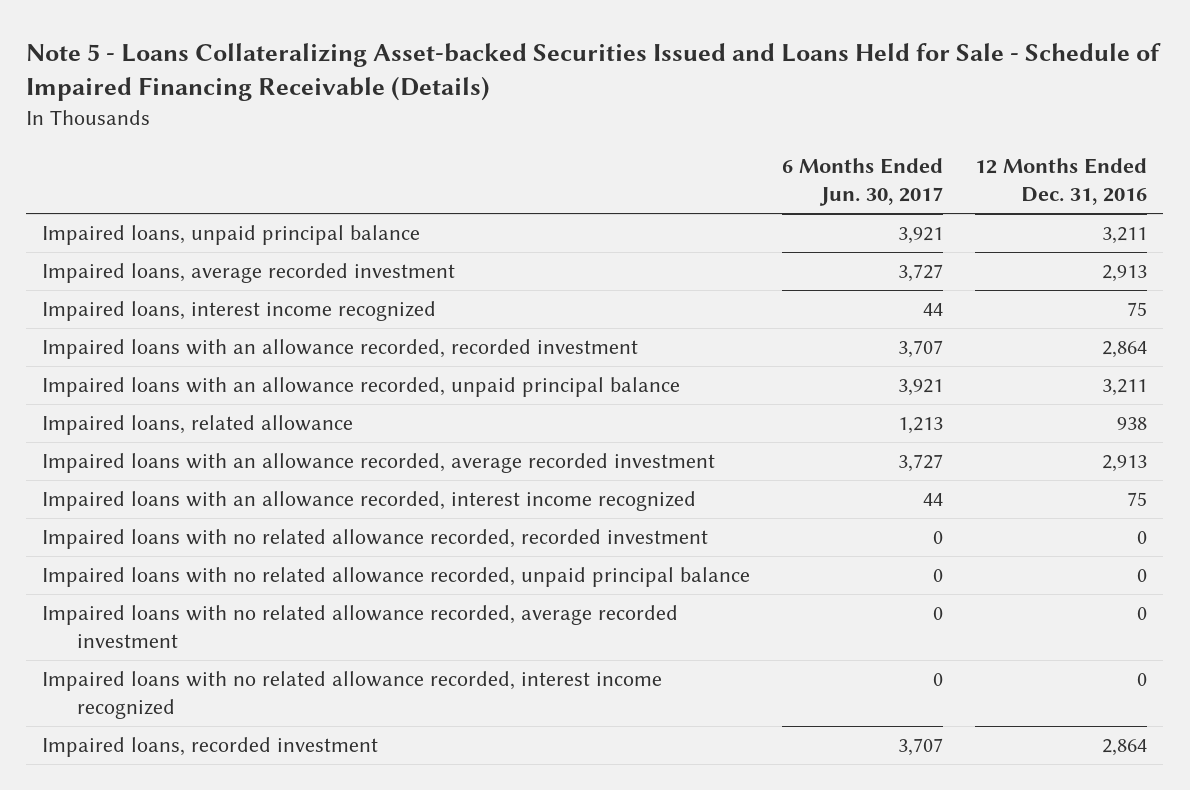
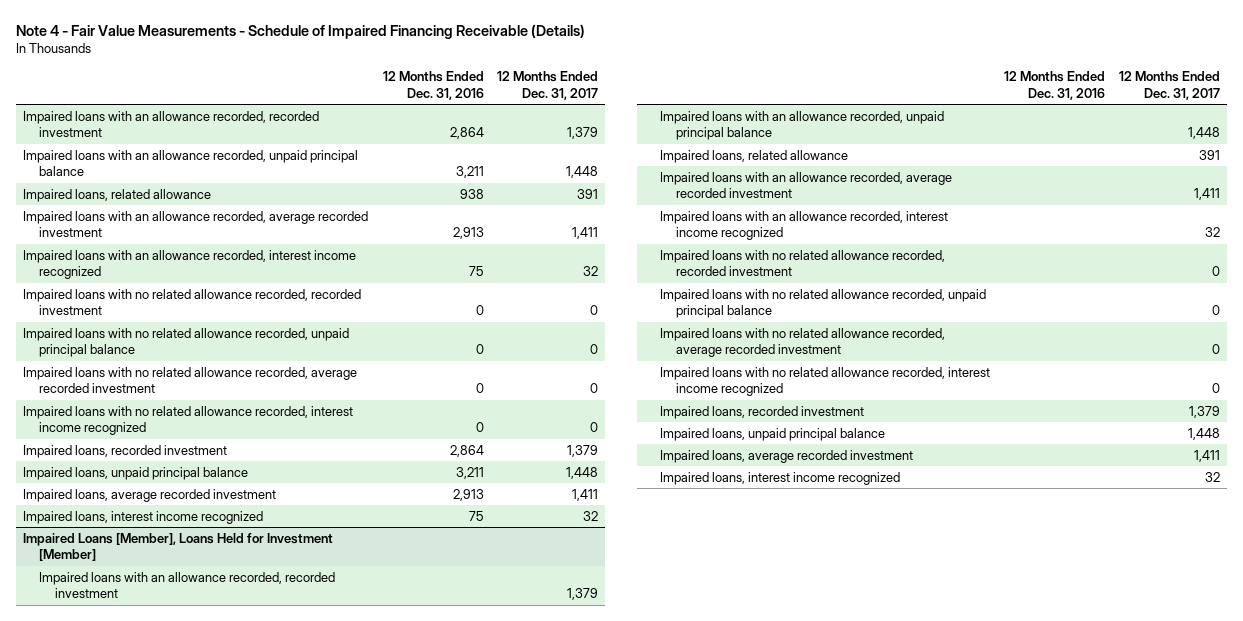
- Note 5 - Loans Collateralizing Asset-backed Securities Issued and Loans Held for Sale - Schedule of Impaired Financing Receivable (Details)
+ Note 4 - Fair Value Measurements - Schedule of Impaired Financing Receivable (Details)
- | 6 Months Ended Jun. 30, 2017 | 12 Months Ended Dec. 31, 2016
+ | 12 Months Ended Dec. 31, 2016 | 12 Months Ended Dec. 31, 2017
moved down: Impaired loans, unpaid principal balance | 3,211 | 1,448
moved down: Impaired loans, average recorded investment | 2,913 | 1,411
moved down: Impaired loans, interest income recognized | 75 | 32
+ Impaired Loans [Member], Loans Held for Investment [Member]
+ Impaired loans with an allowance recorded, recorded investment | | 1,379
+ Impaired loans with an allowance recorded, unpaid principal balance | | 1,448
+ Impaired loans, related allowance | | 391
+ Impaired loans with an allowance recorded, average recorded investment | | 1,411
+ Impaired loans with an allowance recorded, interest income recognized | | 32
+ Impaired loans with no related allowance recorded, recorded investment | | 0
+ Impaired loans with no related allowance recorded, unpaid principal balance | | 0
+ Impaired loans with no related allowance recorded, average recorded investment | | 0
+ Impaired loans with no related allowance recorded, interest income recognized | | 0
+ Impaired loans, recorded investment | | 1,379
+ Impaired loans, unpaid principal balance | | 1,448
+ Impaired loans, average recorded investment | | 1,411
+ Impaired loans, interest income recognized | | 32

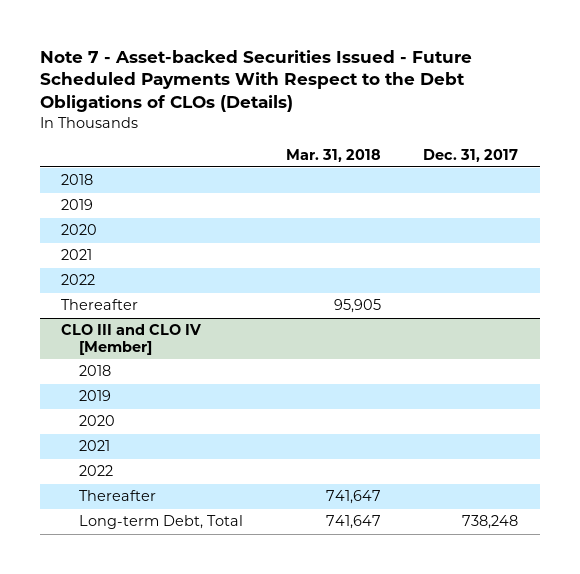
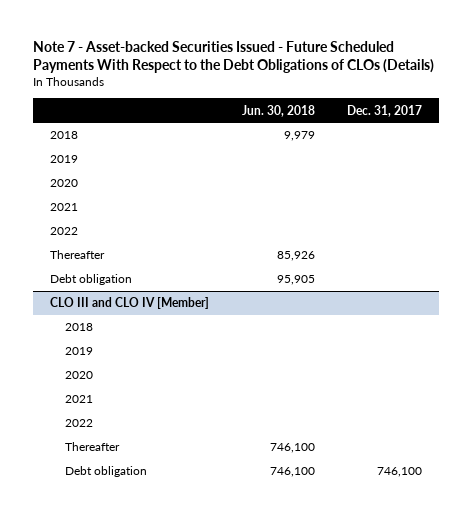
- | Mar. 31, 2018 | Dec. 31, 2017
+ | Jun. 30, 2018 | Dec. 31, 2017
+ Debt obligation | 95,905 |
@ CLO III and CLO IV [Member]
- Long-term Debt, Total | 741,647 | 738,248
+ Debt obligation | 746,100 | 746,100

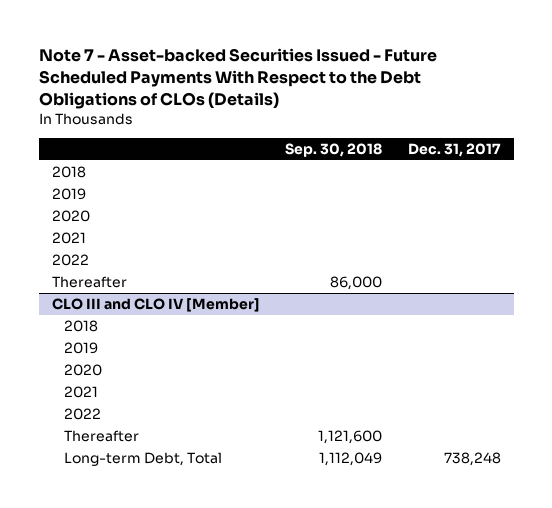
- | Jun. 30, 2018 | Dec. 31, 2017
+ | Sep. 30, 2018 | Dec. 31, 2017
- Debt obligation | 95,905 |
@ CLO III and CLO IV [Member]
- Debt obligation | 746,100 | 746,100
+ Long-term Debt, Total | 1,112,049 | 738,248

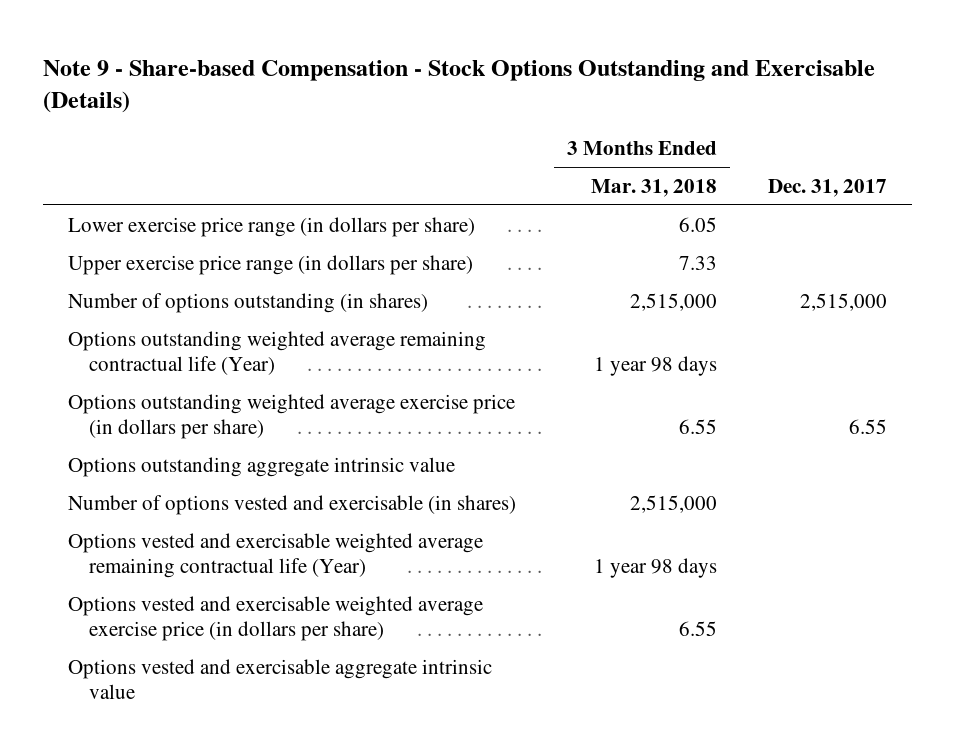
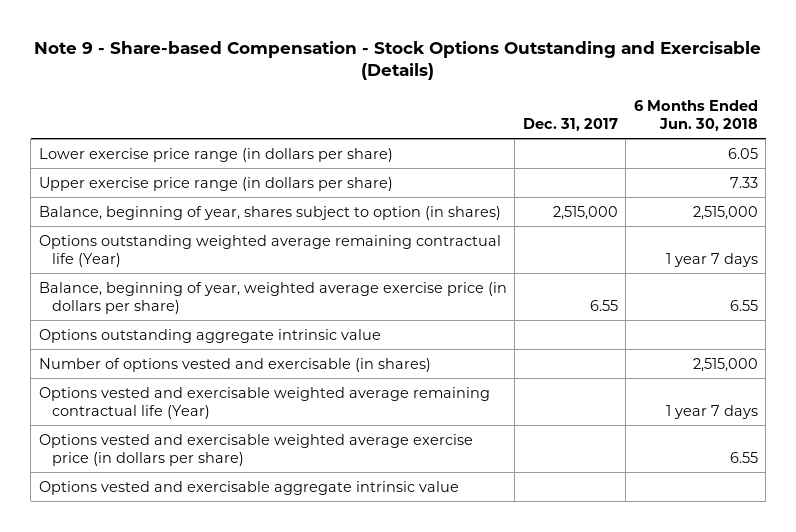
- | 3 Months Ended Mar. 31, 2018 | Dec. 31, 2017
+ | Dec. 31, 2017 | 6 Months Ended Jun. 30, 2018
- Number of options outstanding (in shares) | 2,515,000 | 2,515,000
+ Balance, beginning of year, shares subject to option (in shares) | 2,515,000 | 2,515,000
- Options outstanding weighted average exercise price (in dollars per share) | 6.55 | 6.55
+ Balance, beginning of year, weighted average exercise price (in dollars per share) | 6.55 | 6.55

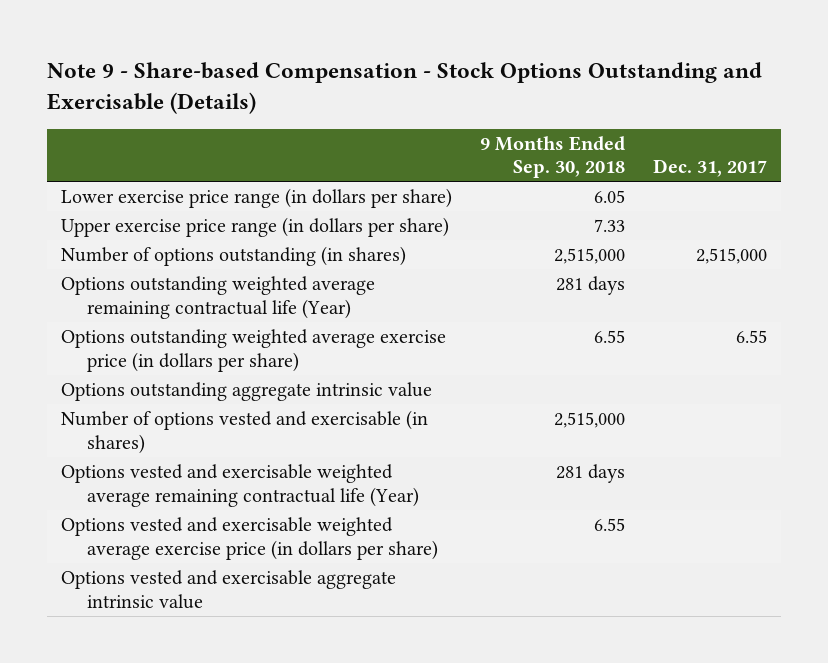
- | Dec. 31, 2017 | 6 Months Ended Jun. 30, 2018
+ | 9 Months Ended Sep. 30, 2018 | Dec. 31, 2017
- Balance, beginning of year, shares subject to option (in shares) | 2,515,000 | 2,515,000
+ Number of options outstanding (in shares) | 2,515,000 | 2,515,000
- Balance, beginning of year, weighted average exercise price (in dollars per share) | 6.55 | 6.55
+ Options outstanding weighted average exercise price (in dollars per share) | 6.55 | 6.55

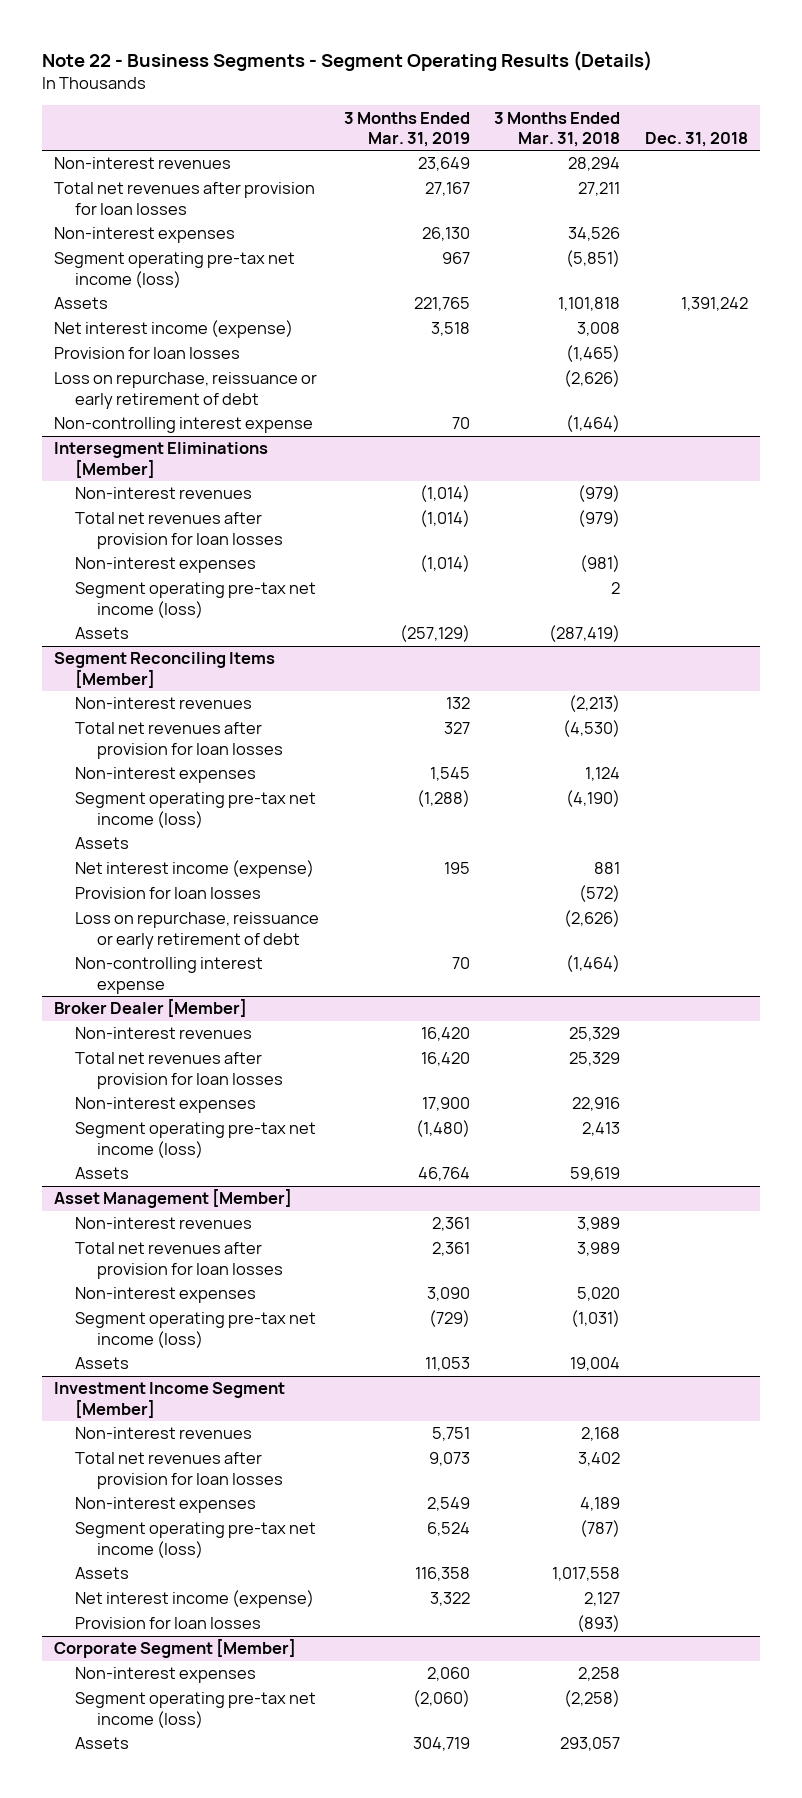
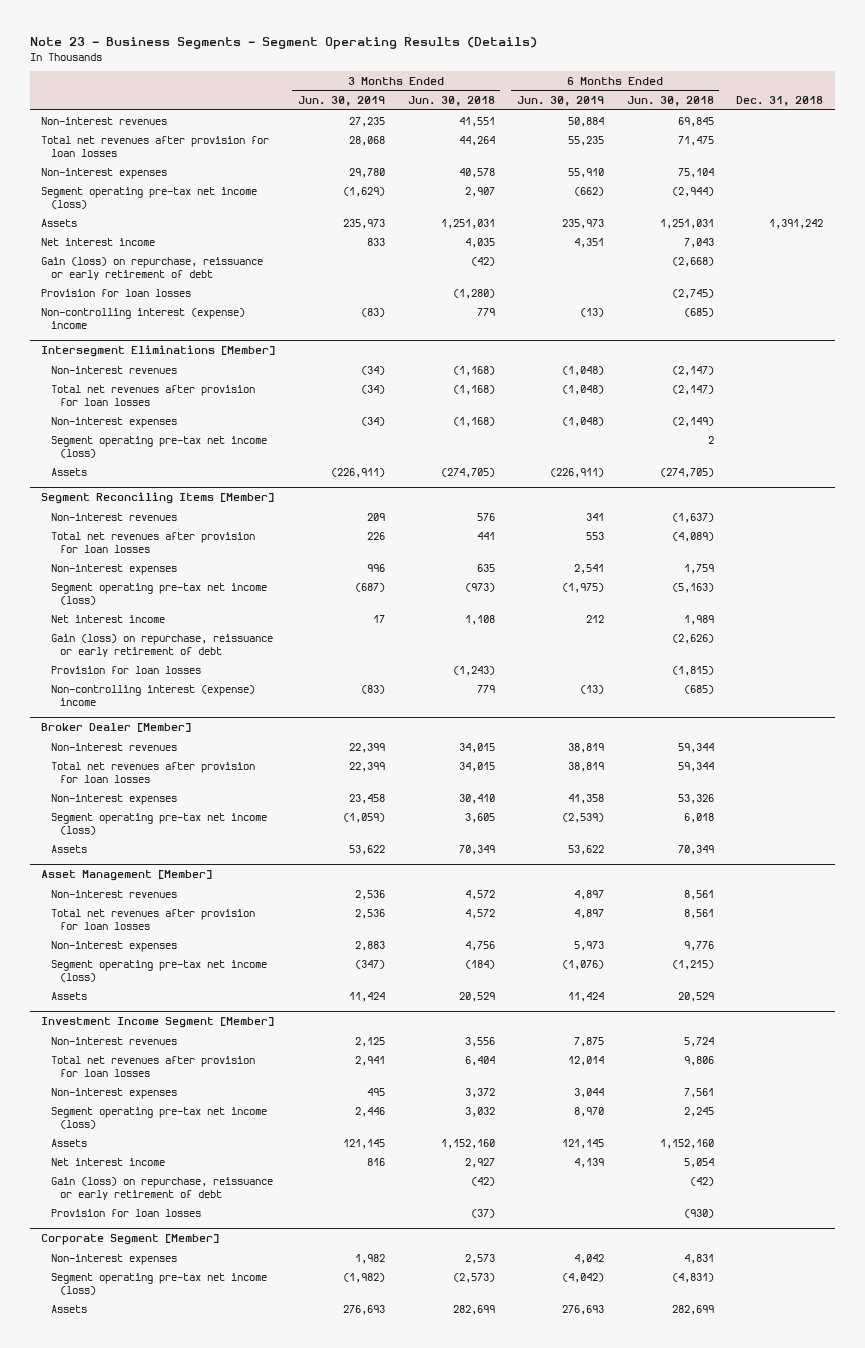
- Note 22 - Business Segments - Segment Operating Results (Details)
+ Note 23 - Business Segments - Segment Operating Results (Details)
- | 3 Months Ended Mar. 31, 2019 | 3 Months Ended Mar. 31, 2018 | Dec. 31, 2018
+ | 3 Months Ended Jun. 30, 2019 | 3 Months Ended Jun. 30, 2018 | 6 Months Ended Jun. 30, 2019 | 6 Months Ended Jun. 30, 2018 | Dec. 31, 2018
- Net interest income (expense) | 3,518 | 3,008 |
+ Net interest income | 833 | 4,035 | 4,351 | 7,043 |
+ Gain (loss) on repurchase, reissuance or early retirement of debt | | (42) | | (2,668) |
- Loss on repurchase, reissuance or early retirement of debt | | (2,626) |
- Non-controlling interest expense | 70 | (1,464) |
+ Non-controlling interest (expense) income | (83) | 779 | (13) | (685) |
@ Segment Reconciling Items [Member]
- Assets
- Net interest income (expense) | 195 | 881 |
+ Net interest income | 17 | 1,108 | 212 | 1,989 |
+ Gain (loss) on repurchase, reissuance or early retirement of debt | | | | (2,626) |
- Loss on repurchase, reissuance or early retirement of debt | | (2,626) |
- Non-controlling interest expense | 70 | (1,464) |
+ Non-controlling interest (expense) income | (83) | 779 | (13) | (685) |
@ Investment Income Segment [Member]
- Net interest income (expense) | 3,322 | 2,127 |
+ Net interest income | 816 | 2,927 | 4,139 | 5,054 |
+ Gain (loss) on repurchase, reissuance or early retirement of debt | | (42) | | (42) |

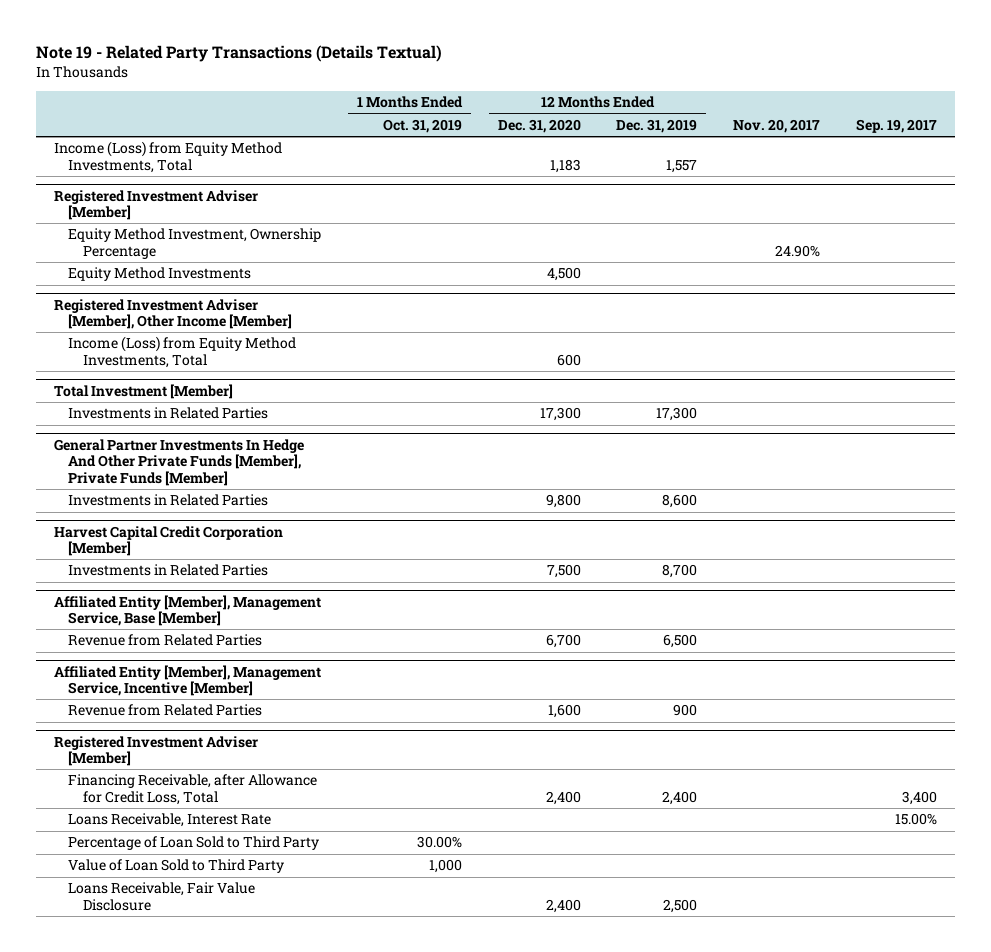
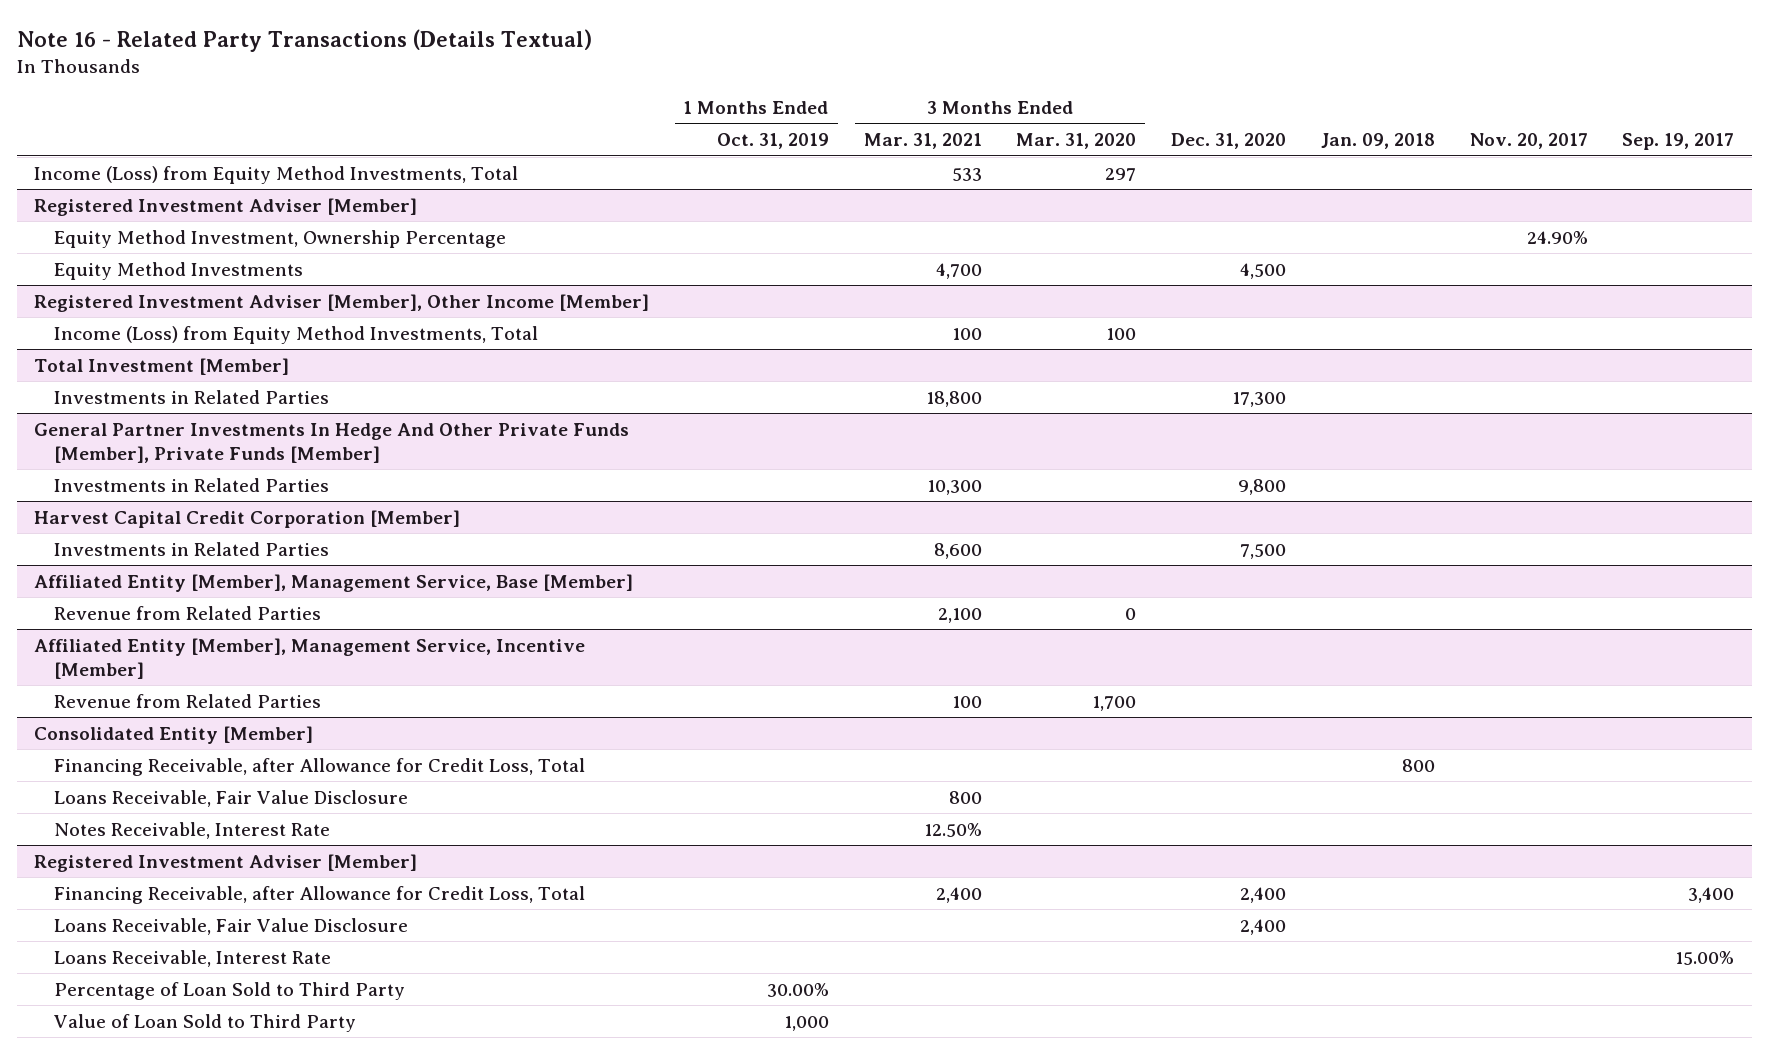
- Note 19 - Related Party Transactions (Details Textual)
+ Note 16 - Related Party Transactions (Details Textual)
- | 1 Months Ended Oct. 31, 2019 | 12 Months Ended Dec. 31, 2020 | 12 Months Ended Dec. 31, 2019 | Nov. 20, 2017 | Sep. 19, 2017
+ | 1 Months Ended Oct. 31, 2019 | 3 Months Ended Mar. 31, 2021 | 3 Months Ended Mar. 31, 2020 | Dec. 31, 2020 | Jan. 09, 2018 | Nov. 20, 2017 | Sep. 19, 2017
+ Consolidated Entity [Member]
+ Financing Receivable, after Allowance for Credit Loss, Total | | | | | 800 | |
+ Loans Receivable, Fair Value Disclosure | | 800 | | | | |
+ Notes Receivable, Interest Rate | | 12.50% | | | | |
@ Registered Investment Adviser [Member]
moved up: Loans Receivable, Fair Value Disclosure | | | | 2,400 | | |

